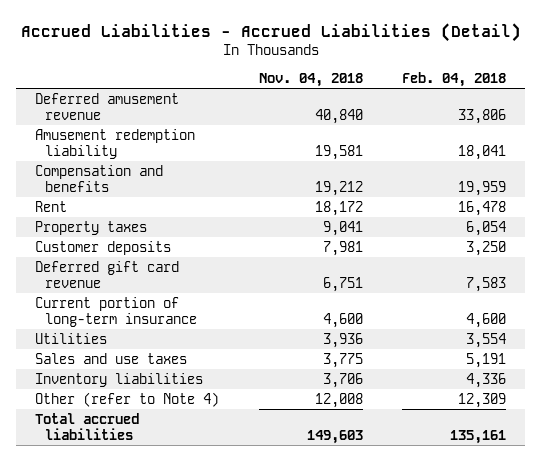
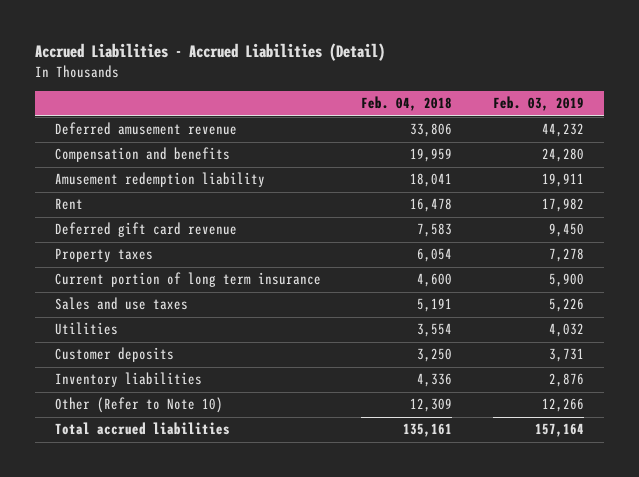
- | Nov. 04, 2018 | Feb. 04, 2018
+ | Feb. 04, 2018 | Feb. 03, 2019
moved down: Amusement redemption liability | 18,041 | 19,911
- Current portion of long-term insurance | 4,600 | 4,600
moved down: Property taxes | 6,054 | 7,278
+ Current portion of long term insurance | 4,600 | 5,900
moved down: Utilities | 3,554 | 4,032
moved down: Customer deposits | 3,250 | 3,731
- Other (refer to Note 4) | 12,008 | 12,309
+ Other (Refer to Note 10) | 12,309 | 12,266

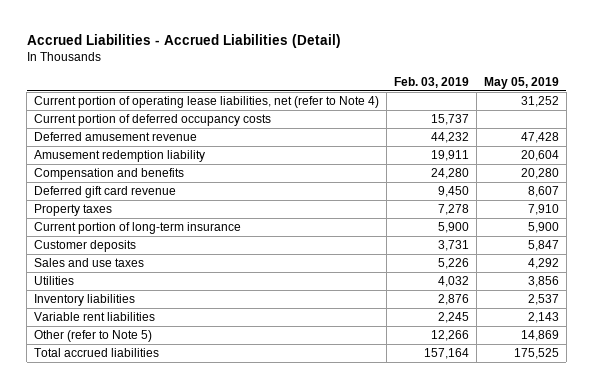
- | Feb. 04, 2018 | Feb. 03, 2019
+ | Feb. 03, 2019 | May 05, 2019
+ Current portion of operating lease liabilities, net (refer to Note 4) | | 31,252
+ Current portion of deferred occupancy costs | 15,737 |
- Rent | 16,478 | 17,982
moved down: Compensation and benefits | 24,280 | 20,280
- Current portion of long term insurance | 4,600 | 5,900
+ Current portion of long-term insurance | 5,900 | 5,900
moved up: Customer deposits | 3,731 | 5,847
- Other (Refer to Note 10) | 12,309 | 12,266
+ Variable rent liabilities | 2,245 | 2,143
+ Other (refer to Note 5) | 12,266 | 14,869

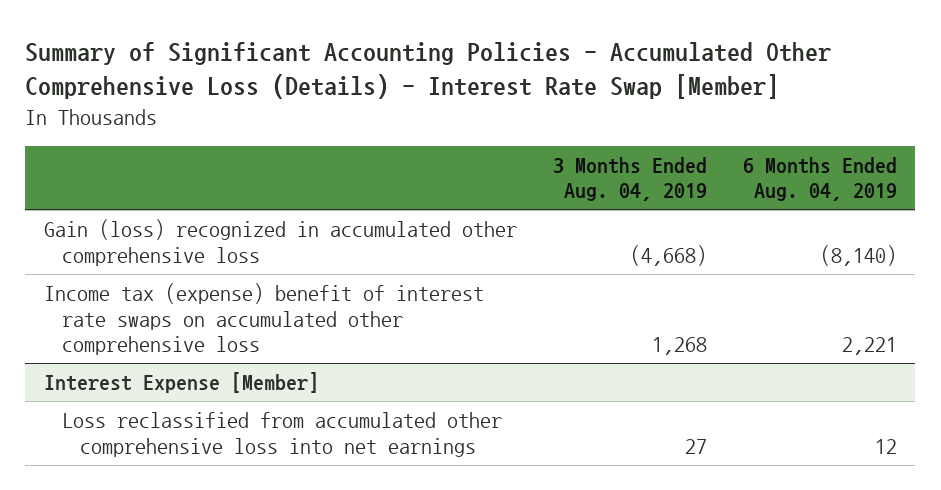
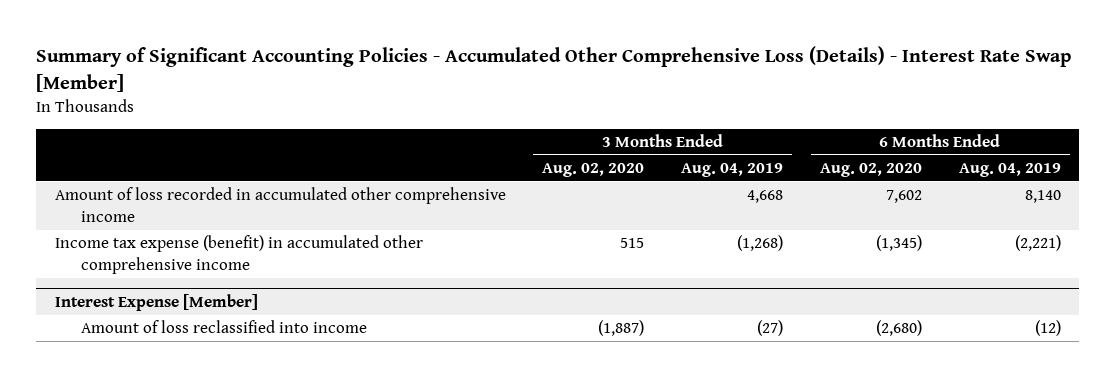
- | 3 Months Ended Aug. 04, 2019 | 6 Months Ended Aug. 04, 2019
+ | 3 Months Ended Aug. 02, 2020 | 3 Months Ended Aug. 04, 2019 | 6 Months Ended Aug. 02, 2020 | 6 Months Ended Aug. 04, 2019
- Gain (loss) recognized in accumulated other comprehensive loss | (4,668) | (8,140)
- Income tax (expense) benefit of interest rate swaps on accumulated other comprehensive loss | 1,268 | 2,221
+ Amount of loss recorded in accumulated other comprehensive income | | 4,668 | 7,602 | 8,140
+ Income tax expense (benefit) in accumulated other comprehensive income | 515 | (1,268) | (1,345) | (2,221)
@ Interest Expense [Member]
- Loss reclassified from accumulated other comprehensive loss into net earnings | 27 | 12
+ Amount of loss reclassified into income | (1,887) | (27) | (2,680) | (12)

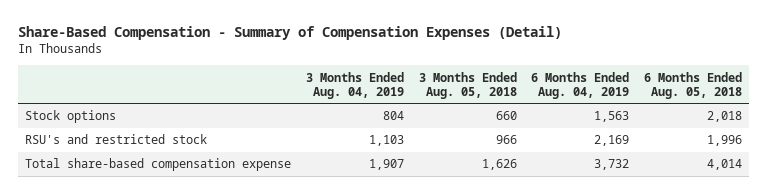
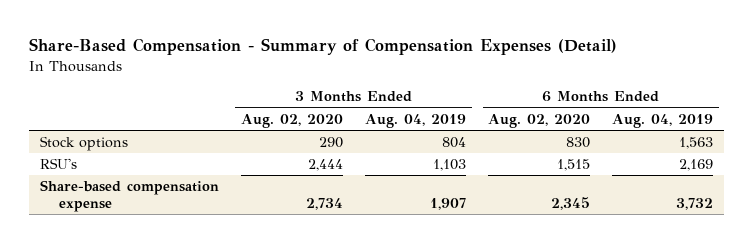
- | 3 Months Ended Aug. 04, 2019 | 3 Months Ended Aug. 05, 2018 | 6 Months Ended Aug. 04, 2019 | 6 Months Ended Aug. 05, 2018
+ | 3 Months Ended Aug. 02, 2020 | 3 Months Ended Aug. 04, 2019 | 6 Months Ended Aug. 02, 2020 | 6 Months Ended Aug. 04, 2019
- RSU's and restricted stock | 1,103 | 966 | 2,169 | 1,996
- Total share-based compensation expense | 1,907 | 1,626 | 3,732 | 4,014
+ RSU's | 2,444 | 1,103 | 1,515 | 2,169
+ Share-based compensation expense | 2,734 | 1,907 | 2,345 | 3,732

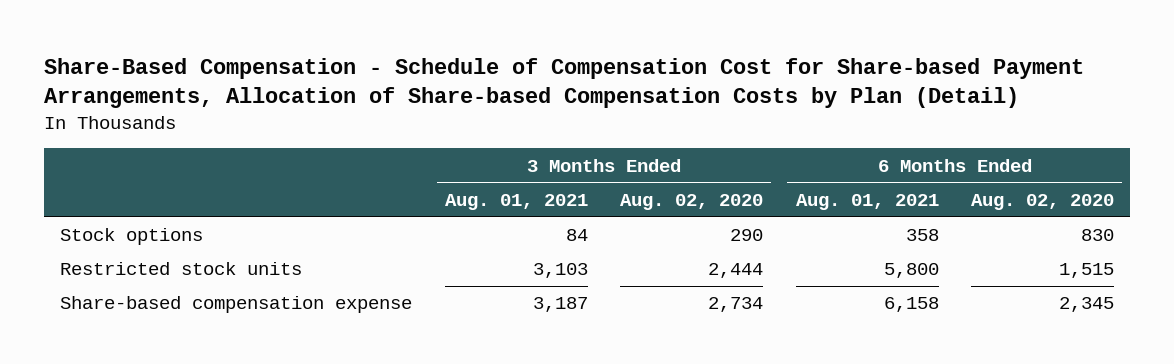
- Share-Based Compensation - Summary of Compensation Expenses (Detail)
+ Share-Based Compensation - Schedule of Compensation Cost for Share-based Payment Arrangements, Allocation of Share-based Compensation Costs by Plan (Detail)
- | 3 Months Ended Aug. 02, 2020 | 3 Months Ended Aug. 04, 2019 | 6 Months Ended Aug. 02, 2020 | 6 Months Ended Aug. 04, 2019
+ | 3 Months Ended Aug. 01, 2021 | 3 Months Ended Aug. 02, 2020 | 6 Months Ended Aug. 01, 2021 | 6 Months Ended Aug. 02, 2020
- RSU's | 2,444 | 1,103 | 1,515 | 2,169
+ Restricted stock units | 3,103 | 2,444 | 5,800 | 1,515

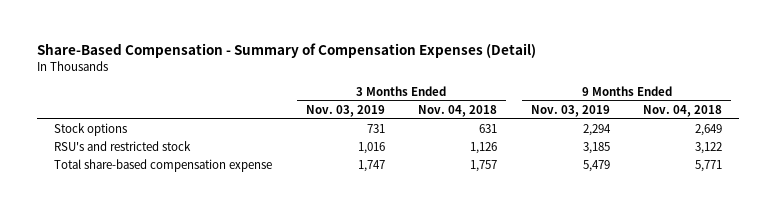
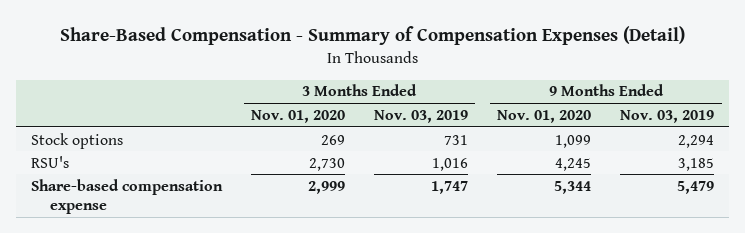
- | 3 Months Ended Nov. 03, 2019 | 3 Months Ended Nov. 04, 2018 | 9 Months Ended Nov. 03, 2019 | 9 Months Ended Nov. 04, 2018
+ | 3 Months Ended Nov. 01, 2020 | 3 Months Ended Nov. 03, 2019 | 9 Months Ended Nov. 01, 2020 | 9 Months Ended Nov. 03, 2019
- RSU's and restricted stock | 1,016 | 1,126 | 3,185 | 3,122
- Total share-based compensation expense | 1,747 | 1,757 | 5,479 | 5,771
+ RSU's | 2,730 | 1,016 | 4,245 | 3,185
+ Share-based compensation expense | 2,999 | 1,747 | 5,344 | 5,479

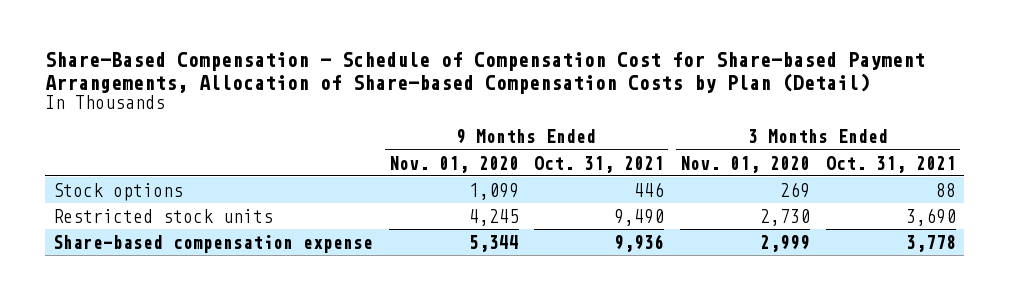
- Share-Based Compensation - Summary of Compensation Expenses (Detail)
+ Share-Based Compensation - Schedule of Compensation Cost for Share-based Payment Arrangements, Allocation of Share-based Compensation Costs by Plan (Detail)
- | 3 Months Ended Nov. 01, 2020 | 3 Months Ended Nov. 03, 2019 | 9 Months Ended Nov. 01, 2020 | 9 Months Ended Nov. 03, 2019
+ | 9 Months Ended Nov. 01, 2020 | 9 Months Ended Oct. 31, 2021 | 3 Months Ended Nov. 01, 2020 | 3 Months Ended Oct. 31, 2021
- RSU's | 2,730 | 1,016 | 4,245 | 3,185
+ Restricted stock units | 4,245 | 9,490 | 2,730 | 3,690

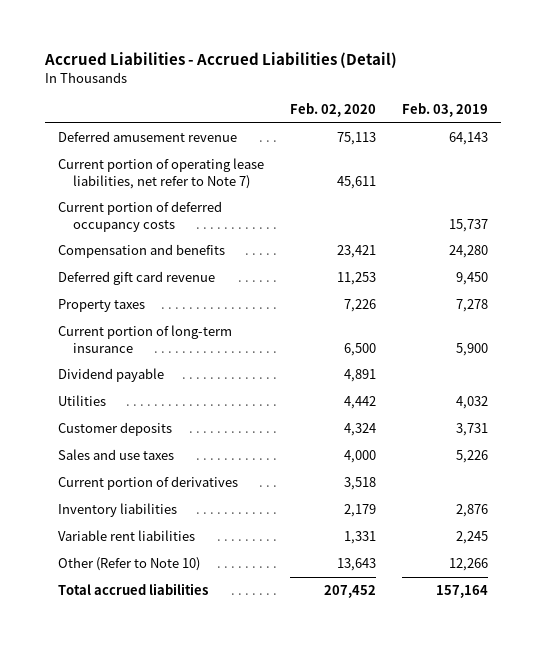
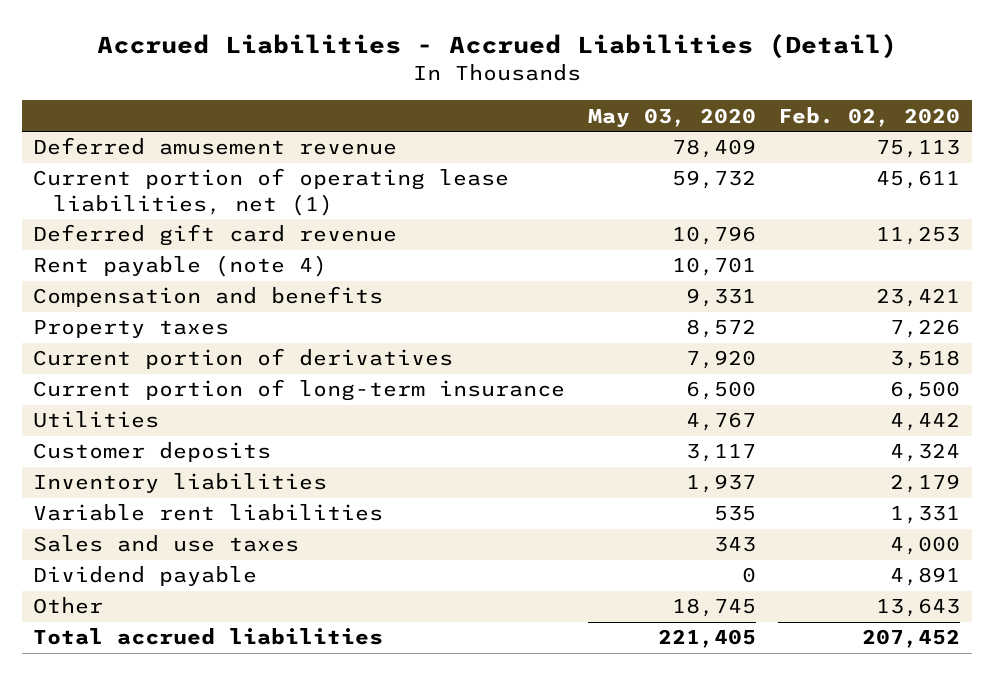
- | Feb. 02, 2020 | Feb. 03, 2019
+ | May 03, 2020 | Feb. 02, 2020
- Current portion of operating lease liabilities, net refer to Note 7) | 45,611 |
- Current portion of deferred occupancy costs | | 15,737
+ Current portion of operating lease liabilities, net (1) | 59,732 | 45,611
+ Rent payable (note 4) | 10,701 |
moved down: Compensation and benefits | 9,331 | 23,421
moved up: Current portion of derivatives | 7,920 | 3,518
- Other (Refer to Note 10) | 13,643 | 12,266
moved down: Sales and use taxes | 343 | 4,000
moved down: Dividend payable | 0 | 4,891
+ Other | 18,745 | 13,643

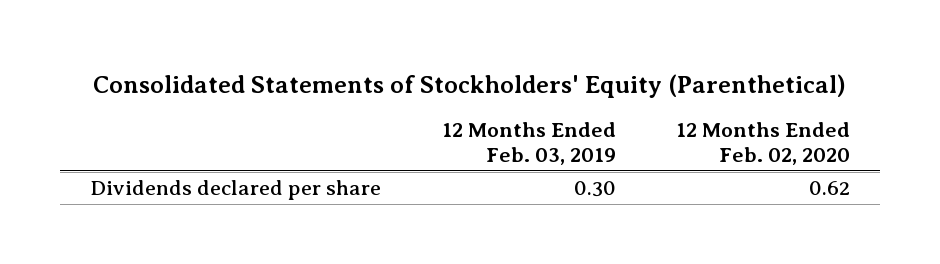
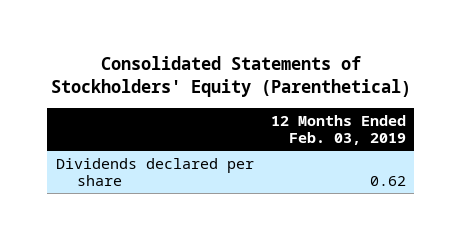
- | 12 Months Ended Feb. 03, 2019 | 12 Months Ended Feb. 02, 2020
+ | 12 Months Ended Feb. 03, 2019
- Dividends declared per share | 0.30 | 0.62
+ Dividends declared per share | 0.62

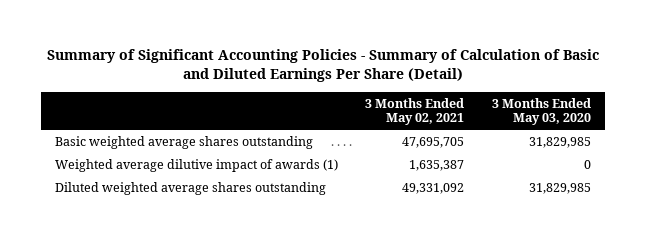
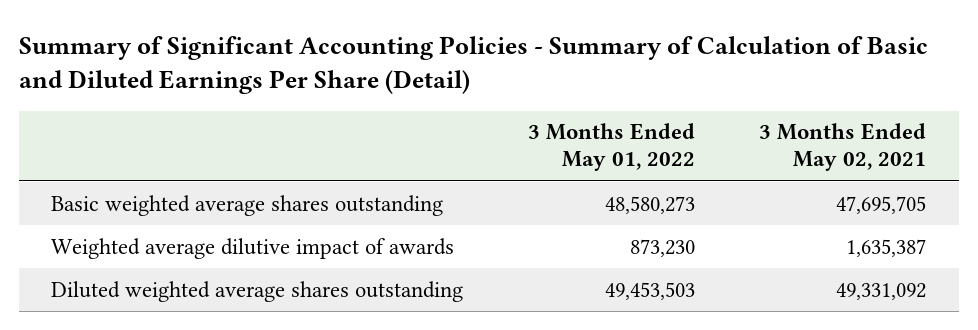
- | 3 Months Ended May 02, 2021 | 3 Months Ended May 03, 2020
+ | 3 Months Ended May 01, 2022 | 3 Months Ended May 02, 2021
- Weighted average dilutive impact of awards (1) | 1,635,387 | 0
+ Weighted average dilutive impact of awards | 873,230 | 1,635,387

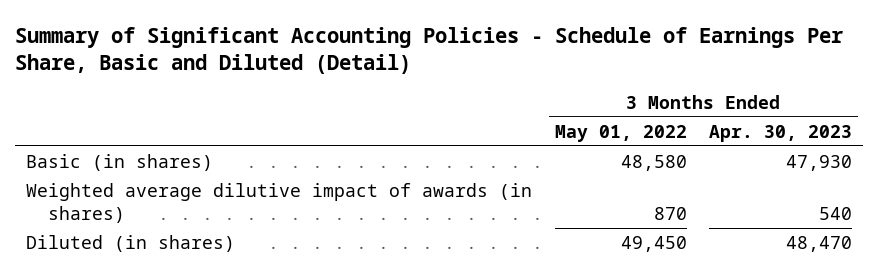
- Summary of Significant Accounting Policies - Summary of Calculation of Basic and Diluted Earnings Per Share (Detail)
+ Summary of Significant Accounting Policies - Schedule of Earnings Per Share, Basic and Diluted (Detail)
- | 3 Months Ended May 01, 2022 | 3 Months Ended May 02, 2021
+ | 3 Months Ended May 01, 2022 | 3 Months Ended Apr. 30, 2023
- Basic weighted average shares outstanding | 48,580,273 | 47,695,705
- Weighted average dilutive impact of awards | 873,230 | 1,635,387
- Diluted weighted average shares outstanding | 49,453,503 | 49,331,092
+ Basic (in shares) | 48,580 | 47,930
+ Weighted average dilutive impact of awards (in shares) | 870 | 540
+ Diluted (in shares) | 49,450 | 48,470

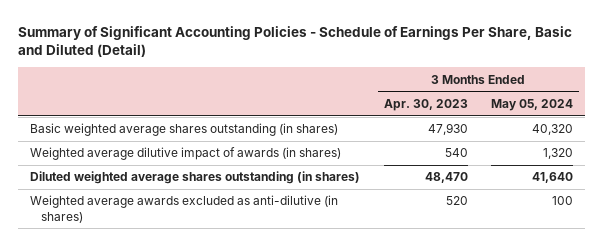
- | 3 Months Ended May 01, 2022 | 3 Months Ended Apr. 30, 2023
+ | 3 Months Ended Apr. 30, 2023 | 3 Months Ended May 05, 2024
- Basic (in shares) | 48,580 | 47,930
+ Basic weighted average shares outstanding (in shares) | 47,930 | 40,320
- Diluted (in shares) | 49,450 | 48,470
+ Diluted weighted average shares outstanding (in shares) | 48,470 | 41,640
+ Weighted average awards excluded as anti-dilutive (in shares) | 520 | 100

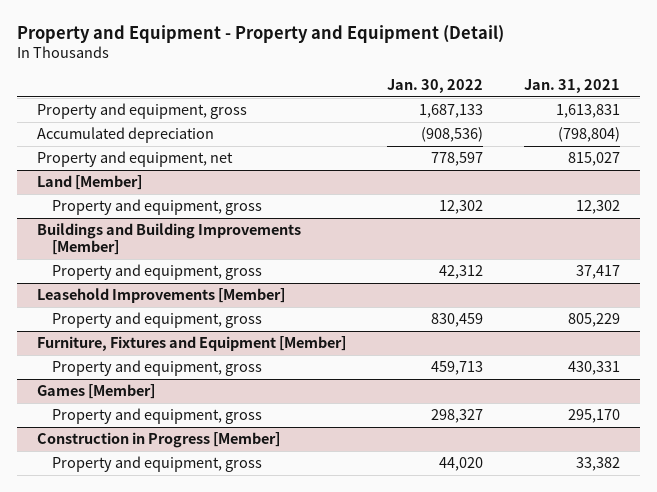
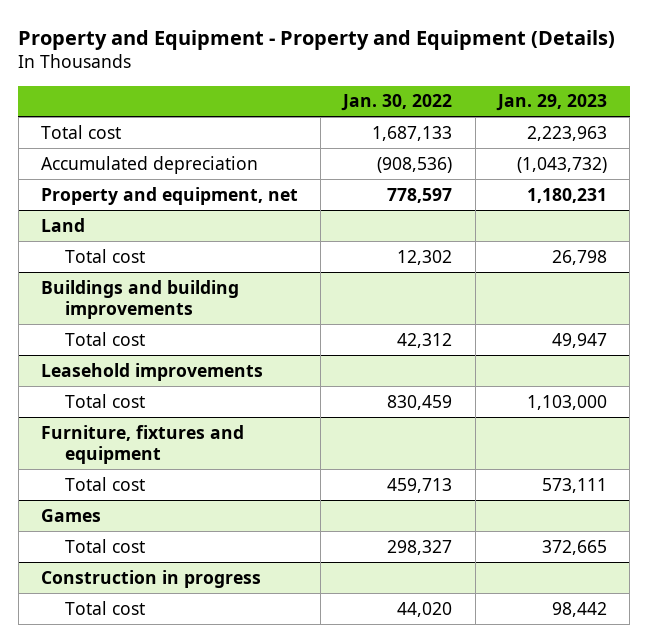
- Property and Equipment - Property and Equipment (Detail)
+ Property and Equipment - Property and Equipment (Details)
- | Jan. 30, 2022 | Jan. 31, 2021
+ | Jan. 30, 2022 | Jan. 29, 2023
- Property and equipment, gross | 1,687,133 | 1,613,831
+ Total cost | 1,687,133 | 2,223,963
- Land [Member]
- Property and equipment, gross | 12,302 | 12,302
- Buildings and Building Improvements [Member]
- Property and equipment, gross | 42,312 | 37,417
- Leasehold Improvements [Member]
- Property and equipment, gross | 830,459 | 805,229
- Furniture, Fixtures and Equipment [Member]
- Property and equipment, gross | 459,713 | 430,331
- Games [Member]
- Property and equipment, gross | 298,327 | 295,170
- Construction in Progress [Member]
- Property and equipment, gross | 44,020 | 33,382
+ Land
+ Total cost | 12,302 | 26,798
+ Buildings and building improvements
+ Total cost | 42,312 | 49,947
+ Leasehold improvements
+ Total cost | 830,459 | 1,103,000
+ Furniture, fixtures and equipment
+ Total cost | 459,713 | 573,111
+ Games
+ Total cost | 298,327 | 372,665
+ Construction in progress
+ Total cost | 44,020 | 98,442

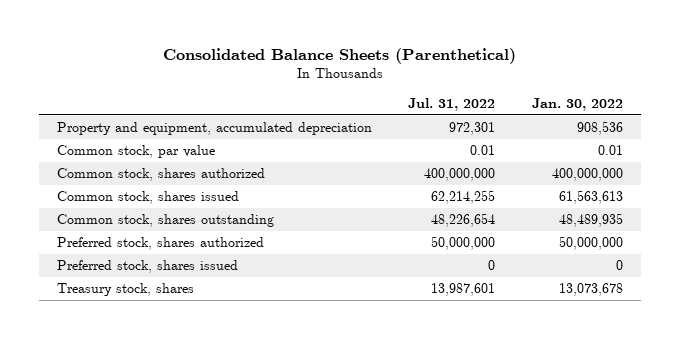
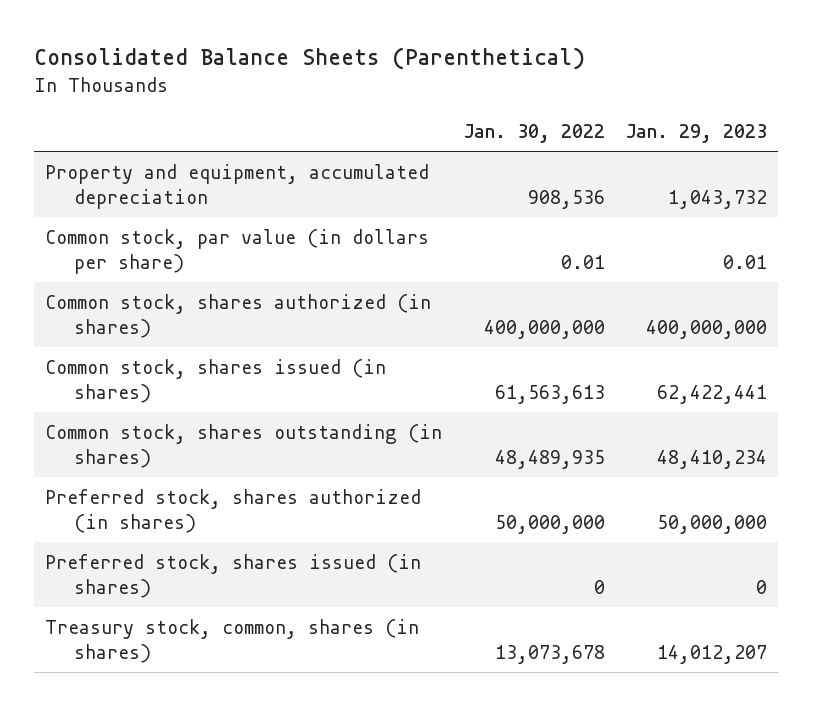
- | Jul. 31, 2022 | Jan. 30, 2022
+ | Jan. 30, 2022 | Jan. 29, 2023
- Common stock, par value | 0.01 | 0.01
- Common stock, shares authorized | 400,000,000 | 400,000,000
- Common stock, shares issued | 62,214,255 | 61,563,613
- Common stock, shares outstanding | 48,226,654 | 48,489,935
- Preferred stock, shares authorized | 50,000,000 | 50,000,000
- Preferred stock, shares issued | 0 | 0
- Treasury stock, shares | 13,987,601 | 13,073,678
+ Common stock, par value (in dollars per share) | 0.01 | 0.01
+ Common stock, shares authorized (in shares) | 400,000,000 | 400,000,000
+ Common stock, shares issued (in shares) | 61,563,613 | 62,422,441
+ Common stock, shares outstanding (in shares) | 48,489,935 | 48,410,234
+ Preferred stock, shares authorized (in shares) | 50,000,000 | 50,000,000
+ Preferred stock, shares issued (in shares) | 0 | 0
+ Treasury stock, common, shares (in shares) | 13,073,678 | 14,012,207

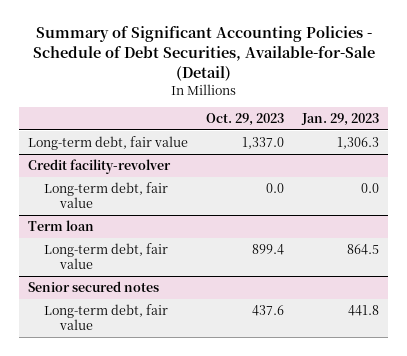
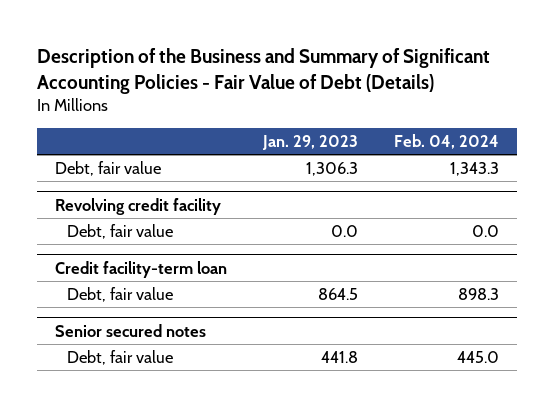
- Summary of Significant Accounting Policies - Schedule of Debt Securities, Available-for-Sale (Detail)
+ Description of the Business and Summary of Significant Accounting Policies - Fair Value of Debt (Details)
- | Oct. 29, 2023 | Jan. 29, 2023
+ | Jan. 29, 2023 | Feb. 04, 2024
- Long-term debt, fair value | 1,337.0 | 1,306.3
- Credit facility-revolver
- Long-term debt, fair value | 0.0 | 0.0
- Term loan
- Long-term debt, fair value | 899.4 | 864.5
+ Debt, fair value | 1,306.3 | 1,343.3
+ Revolving credit facility
+ Debt, fair value | 0.0 | 0.0
+ Credit facility-term loan
+ Debt, fair value | 864.5 | 898.3
@ Senior secured notes
- Long-term debt, fair value | 437.6 | 441.8
+ Debt, fair value | 441.8 | 445.0

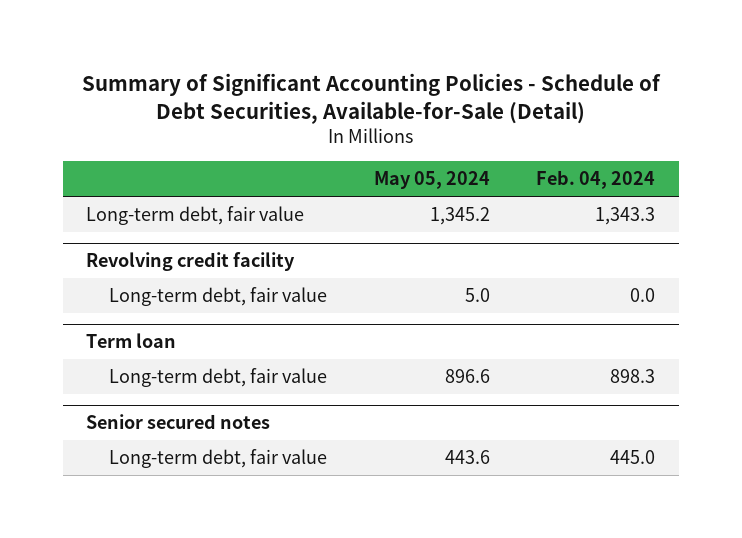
- Description of the Business and Summary of Significant Accounting Policies - Fair Value of Debt (Details)
+ Summary of Significant Accounting Policies - Schedule of Debt Securities, Available-for-Sale (Detail)
- | Jan. 29, 2023 | Feb. 04, 2024
+ | May 05, 2024 | Feb. 04, 2024
- Debt, fair value | 1,306.3 | 1,343.3
+ Long-term debt, fair value | 1,345.2 | 1,343.3
@ Revolving credit facility
- Debt, fair value | 0.0 | 0.0
- Credit facility-term loan
- Debt, fair value | 864.5 | 898.3
@ Revolving credit facility
+ Long-term debt, fair value | 5.0 | 0.0
+ Term loan
+ Long-term debt, fair value | 896.6 | 898.3
@ Senior secured notes
- Debt, fair value | 441.8 | 445.0
+ Long-term debt, fair value | 443.6 | 445.0

